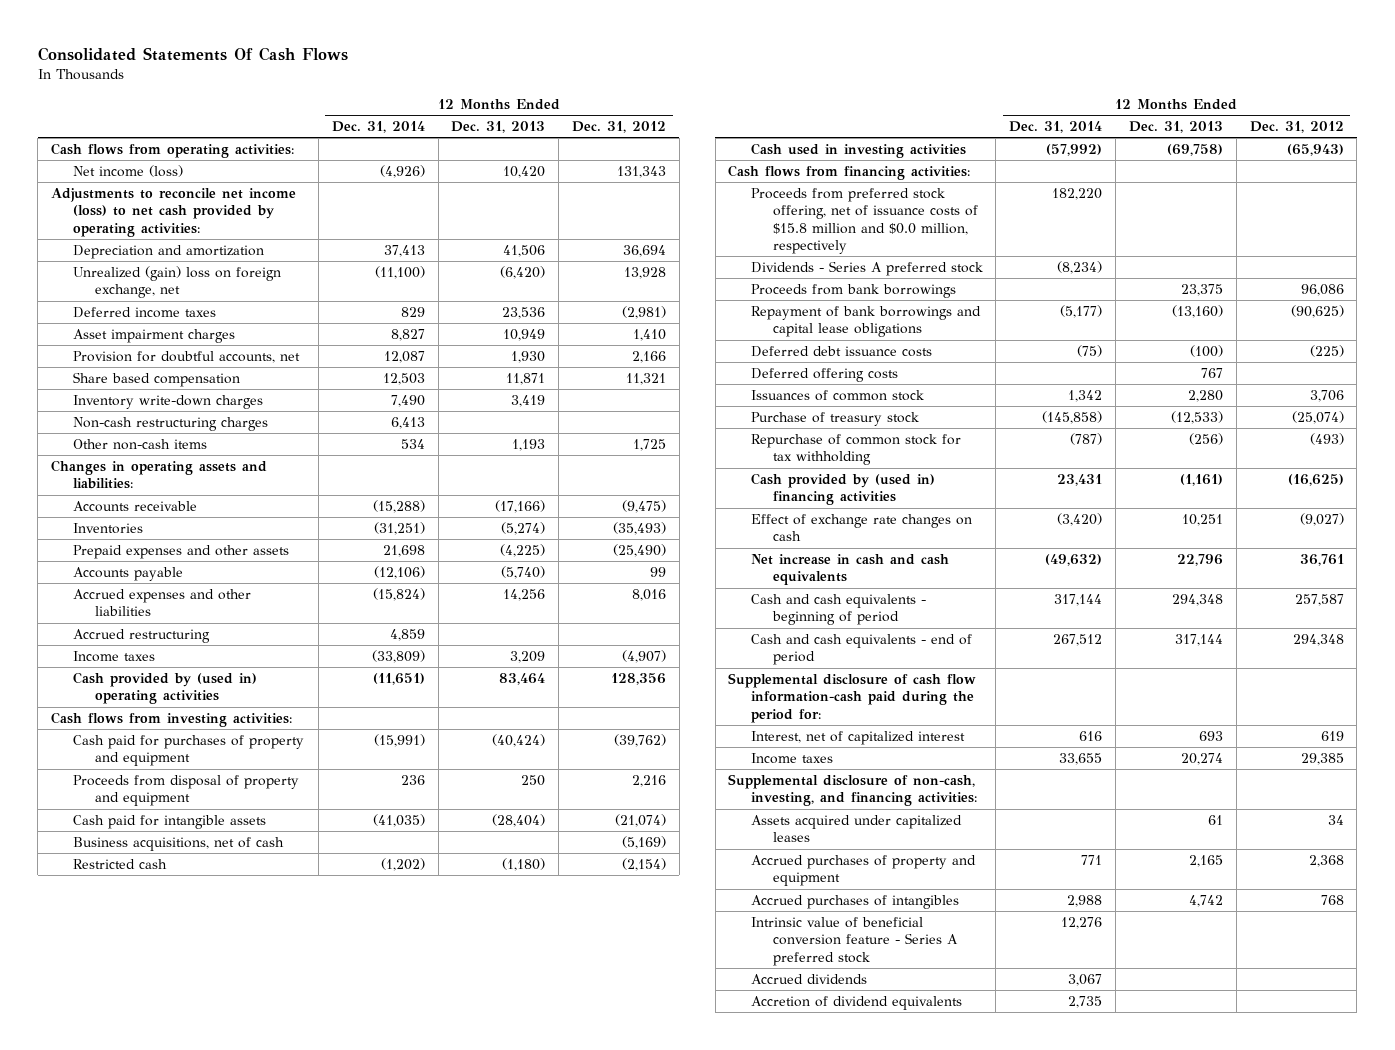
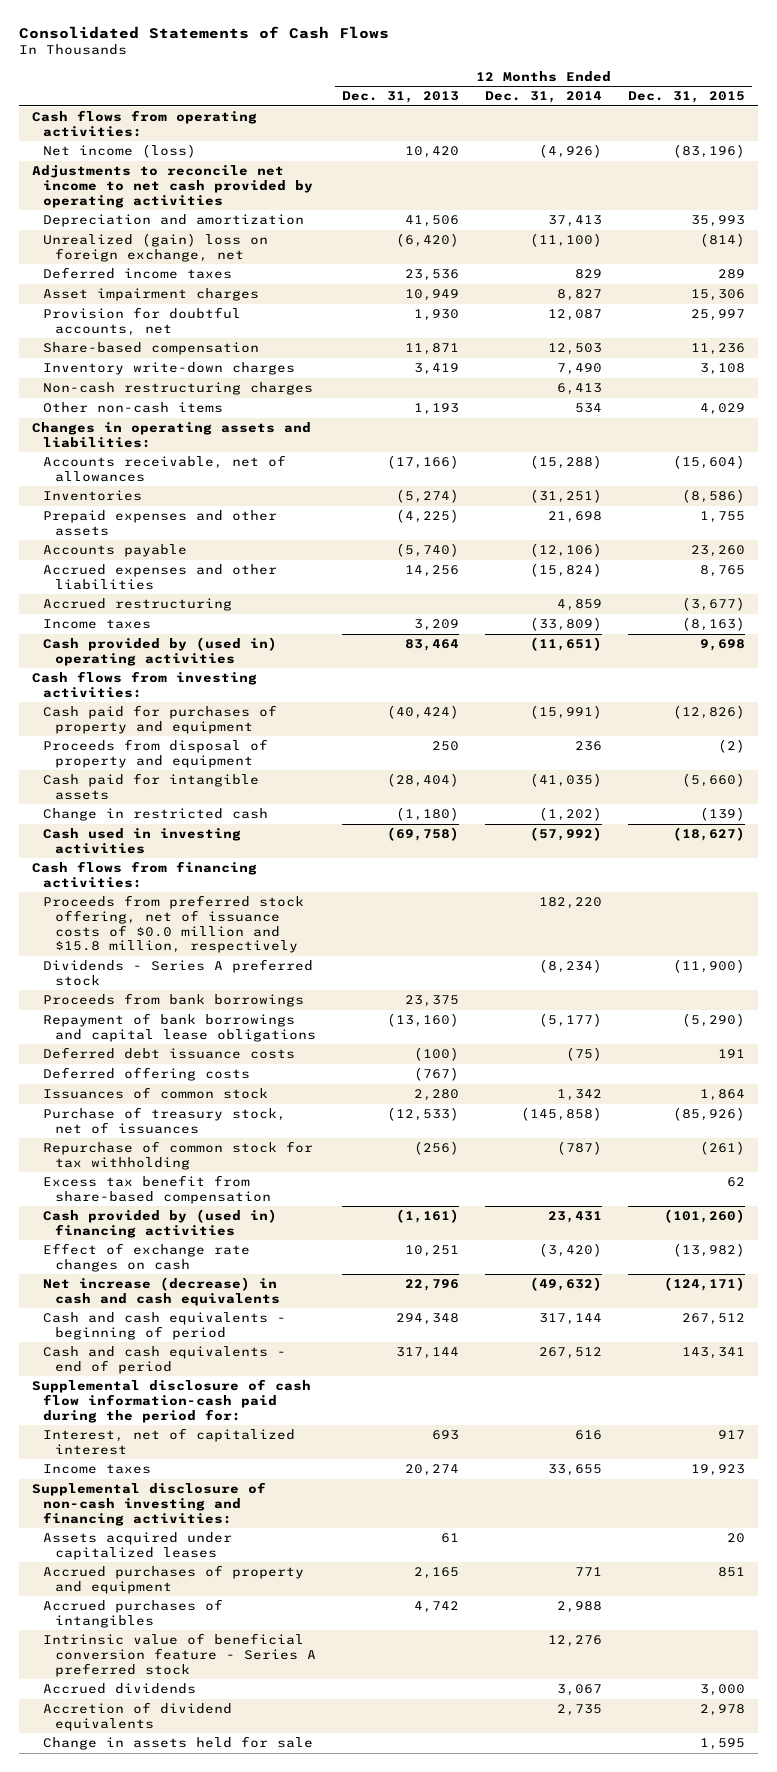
- Consolidated Statements Of Cash Flows
+ Consolidated Statements of Cash Flows
- | 12 Months Ended Dec. 31, 2014 | 12 Months Ended Dec. 31, 2013 | 12 Months Ended Dec. 31, 2012
+ | 12 Months Ended Dec. 31, 2013 | 12 Months Ended Dec. 31, 2014 | 12 Months Ended Dec. 31, 2015
- Adjustments to reconcile net income (loss) to net cash provided by operating activities:
+ Adjustments to reconcile net income to net cash provided by operating activities
- Share based compensation | 12,503 | 11,871 | 11,321
+ Share-based compensation | 11,871 | 12,503 | 11,236
- Accounts receivable | (15,288) | (17,166) | (9,475)
+ Accounts receivable, net of allowances | (17,166) | (15,288) | (15,604)
- Business acquisitions, net of cash | | | (5,169)
- Restricted cash | (1,202) | (1,180) | (2,154)
+ Change in restricted cash | (1,180) | (1,202) | (139)
- Proceeds from preferred stock offering, net of issuance costs of $15.8 million and $0.0 million, respectively | 182,220 | |
+ Proceeds from preferred stock offering, net of issuance costs of $0.0 million and $15.8 million, respectively | | 182,220 |
- Deferred offering costs | | 767 |
+ Deferred offering costs | (767) | |
- Purchase of treasury stock | (145,858) | (12,533) | (25,074)
+ Purchase of treasury stock, net of issuances | (12,533) | (145,858) | (85,926)
+ Excess tax benefit from share-based compensation | | | 62
- Net increase in cash and cash equivalents | (49,632) | 22,796 | 36,761
+ Net increase (decrease) in cash and cash equivalents | 22,796 | (49,632) | (124,171)
- Supplemental disclosure of non-cash, investing, and financing activities:
+ Supplemental disclosure of non-cash investing and financing activities:
+ Change in assets held for sale | | | 1,595

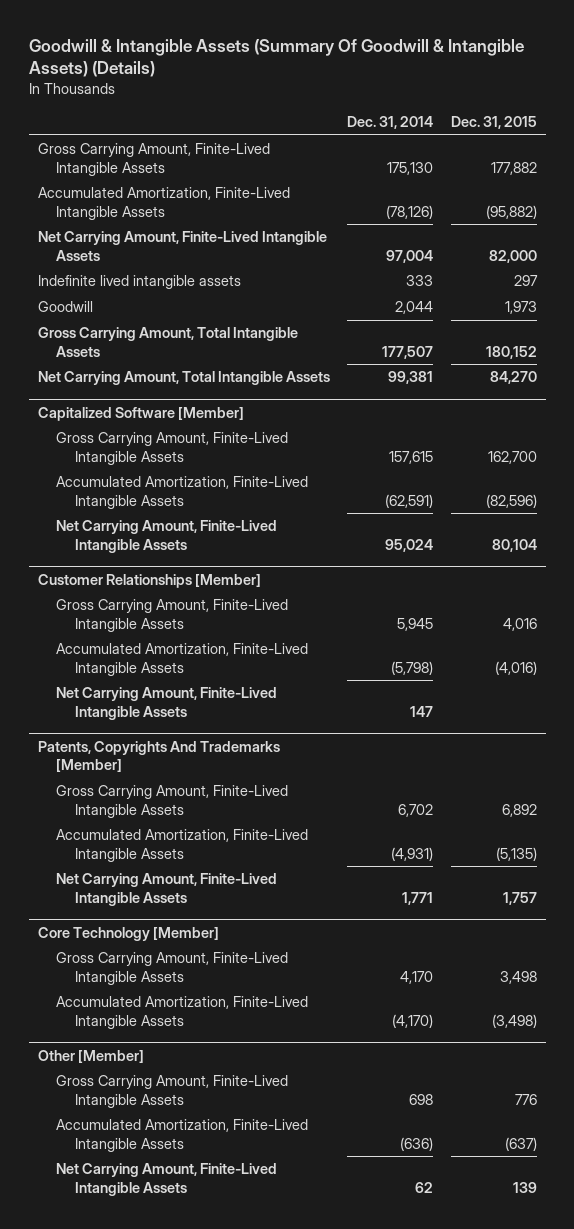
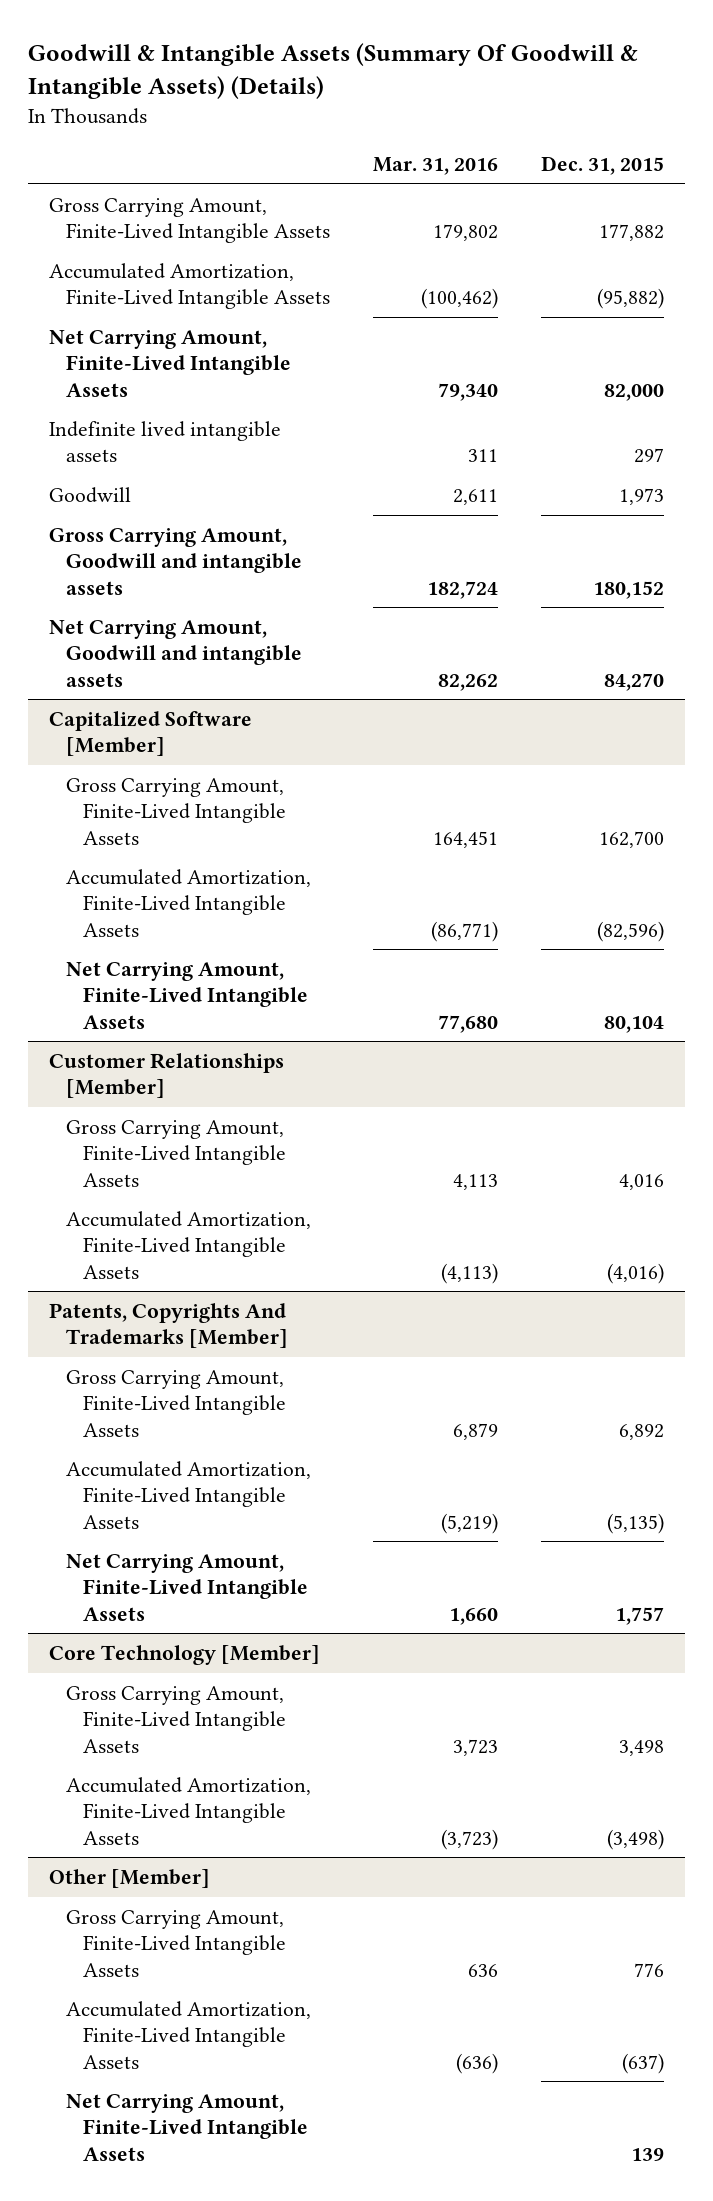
- | Dec. 31, 2014 | Dec. 31, 2015
+ | Mar. 31, 2016 | Dec. 31, 2015
- Gross Carrying Amount, Total Intangible Assets | 177,507 | 180,152
- Net Carrying Amount, Total Intangible Assets | 99,381 | 84,270
+ Gross Carrying Amount, Goodwill and intangible assets | 182,724 | 180,152
+ Net Carrying Amount, Goodwill and intangible assets | 82,262 | 84,270
@ Customer Relationships [Member]
- Net Carrying Amount, Finite-Lived Intangible Assets | 147 |

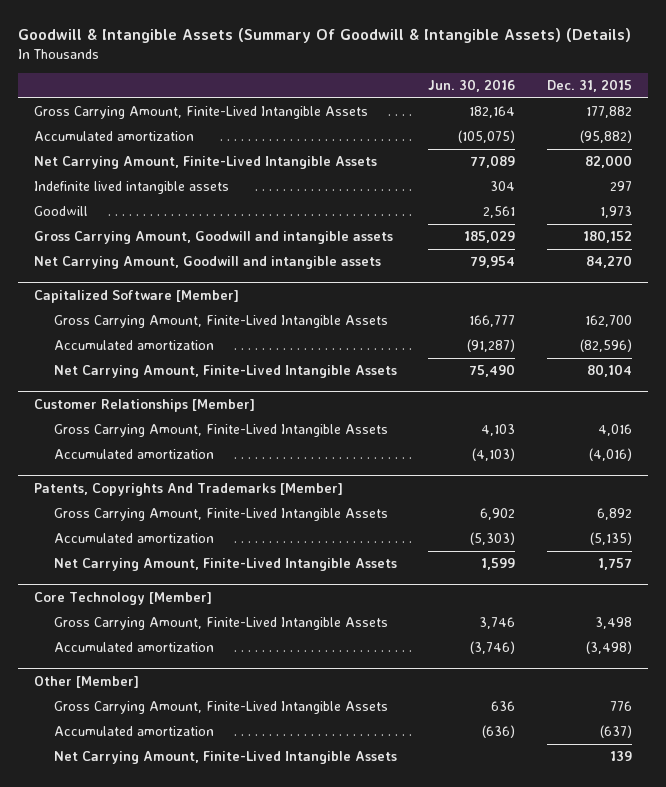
- | Mar. 31, 2016 | Dec. 31, 2015
+ | Jun. 30, 2016 | Dec. 31, 2015
- Accumulated Amortization, Finite-Lived Intangible Assets | (100,462) | (95,882)
+ Accumulated amortization | (105,075) | (95,882)
@ Capitalized Software [Member]
- Accumulated Amortization, Finite-Lived Intangible Assets | (86,771) | (82,596)
+ Accumulated amortization | (91,287) | (82,596)
@ Customer Relationships [Member]
- Accumulated Amortization, Finite-Lived Intangible Assets | (4,113) | (4,016)
+ Accumulated amortization | (4,103) | (4,016)
@ Patents, Copyrights And Trademarks [Member]
- Accumulated Amortization, Finite-Lived Intangible Assets | (5,219) | (5,135)
+ Accumulated amortization | (5,303) | (5,135)
@ Core Technology [Member]
- Accumulated Amortization, Finite-Lived Intangible Assets | (3,723) | (3,498)
+ Accumulated amortization | (3,746) | (3,498)
@ Other [Member]
- Accumulated Amortization, Finite-Lived Intangible Assets | (636) | (637)
+ Accumulated amortization | (636) | (637)

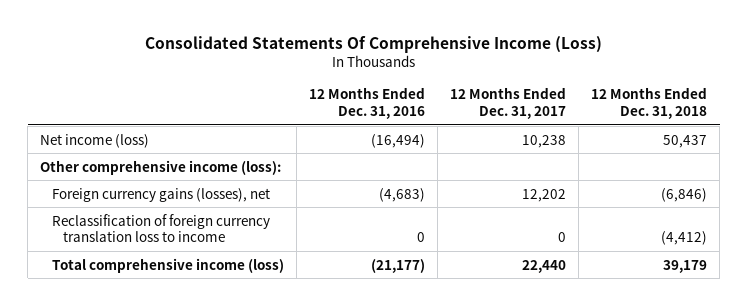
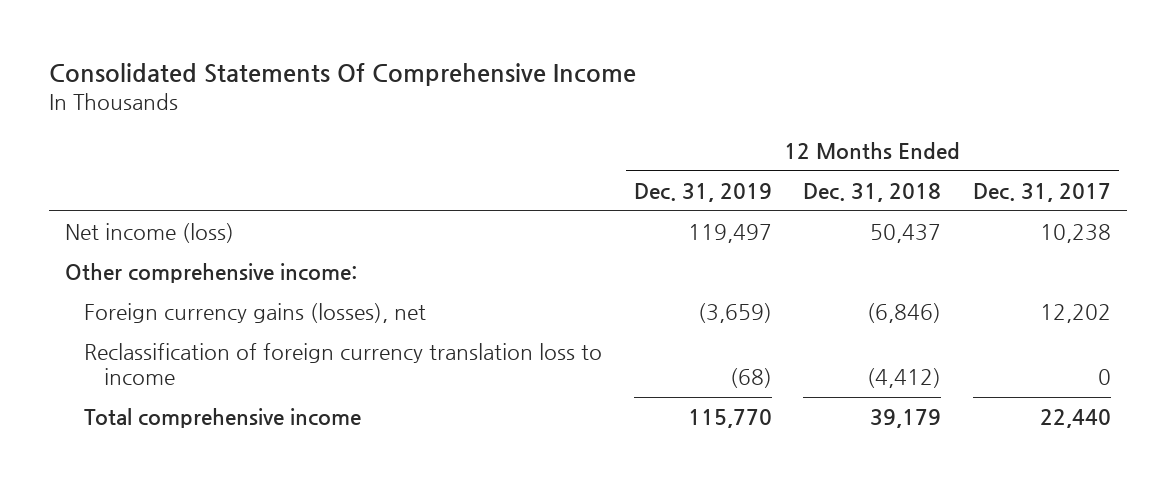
- Consolidated Statements Of Comprehensive Income (Loss)
+ Consolidated Statements Of Comprehensive Income
- | 12 Months Ended Dec. 31, 2016 | 12 Months Ended Dec. 31, 2017 | 12 Months Ended Dec. 31, 2018
+ | 12 Months Ended Dec. 31, 2019 | 12 Months Ended Dec. 31, 2018 | 12 Months Ended Dec. 31, 2017
- Other comprehensive income (loss):
+ Other comprehensive income:
- Total comprehensive income (loss) | (21,177) | 22,440 | 39,179
+ Total comprehensive income | 115,770 | 39,179 | 22,440

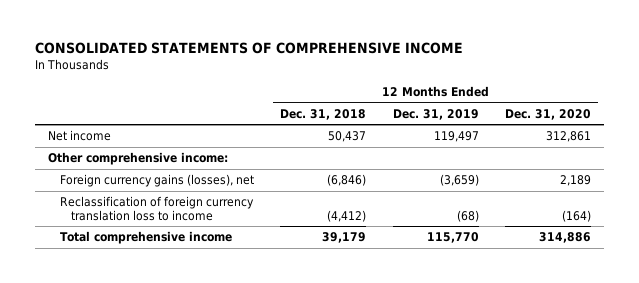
- Consolidated Statements Of Comprehensive Income
+ CONSOLIDATED STATEMENTS OF COMPREHENSIVE INCOME
- | 12 Months Ended Dec. 31, 2019 | 12 Months Ended Dec. 31, 2018 | 12 Months Ended Dec. 31, 2017
+ | 12 Months Ended Dec. 31, 2018 | 12 Months Ended Dec. 31, 2019 | 12 Months Ended Dec. 31, 2020
- Net income (loss) | 119,497 | 50,437 | 10,238
+ Net income | 50,437 | 119,497 | 312,861

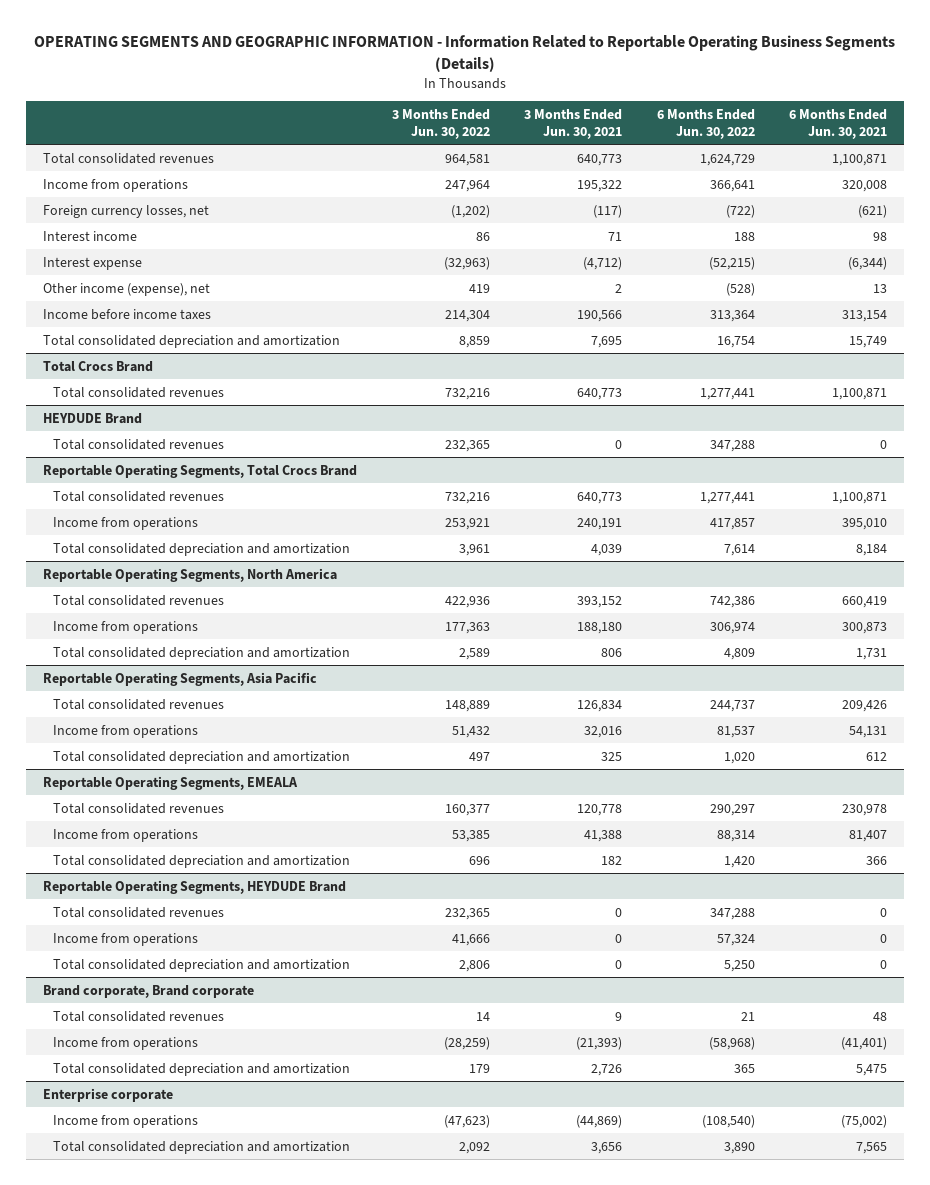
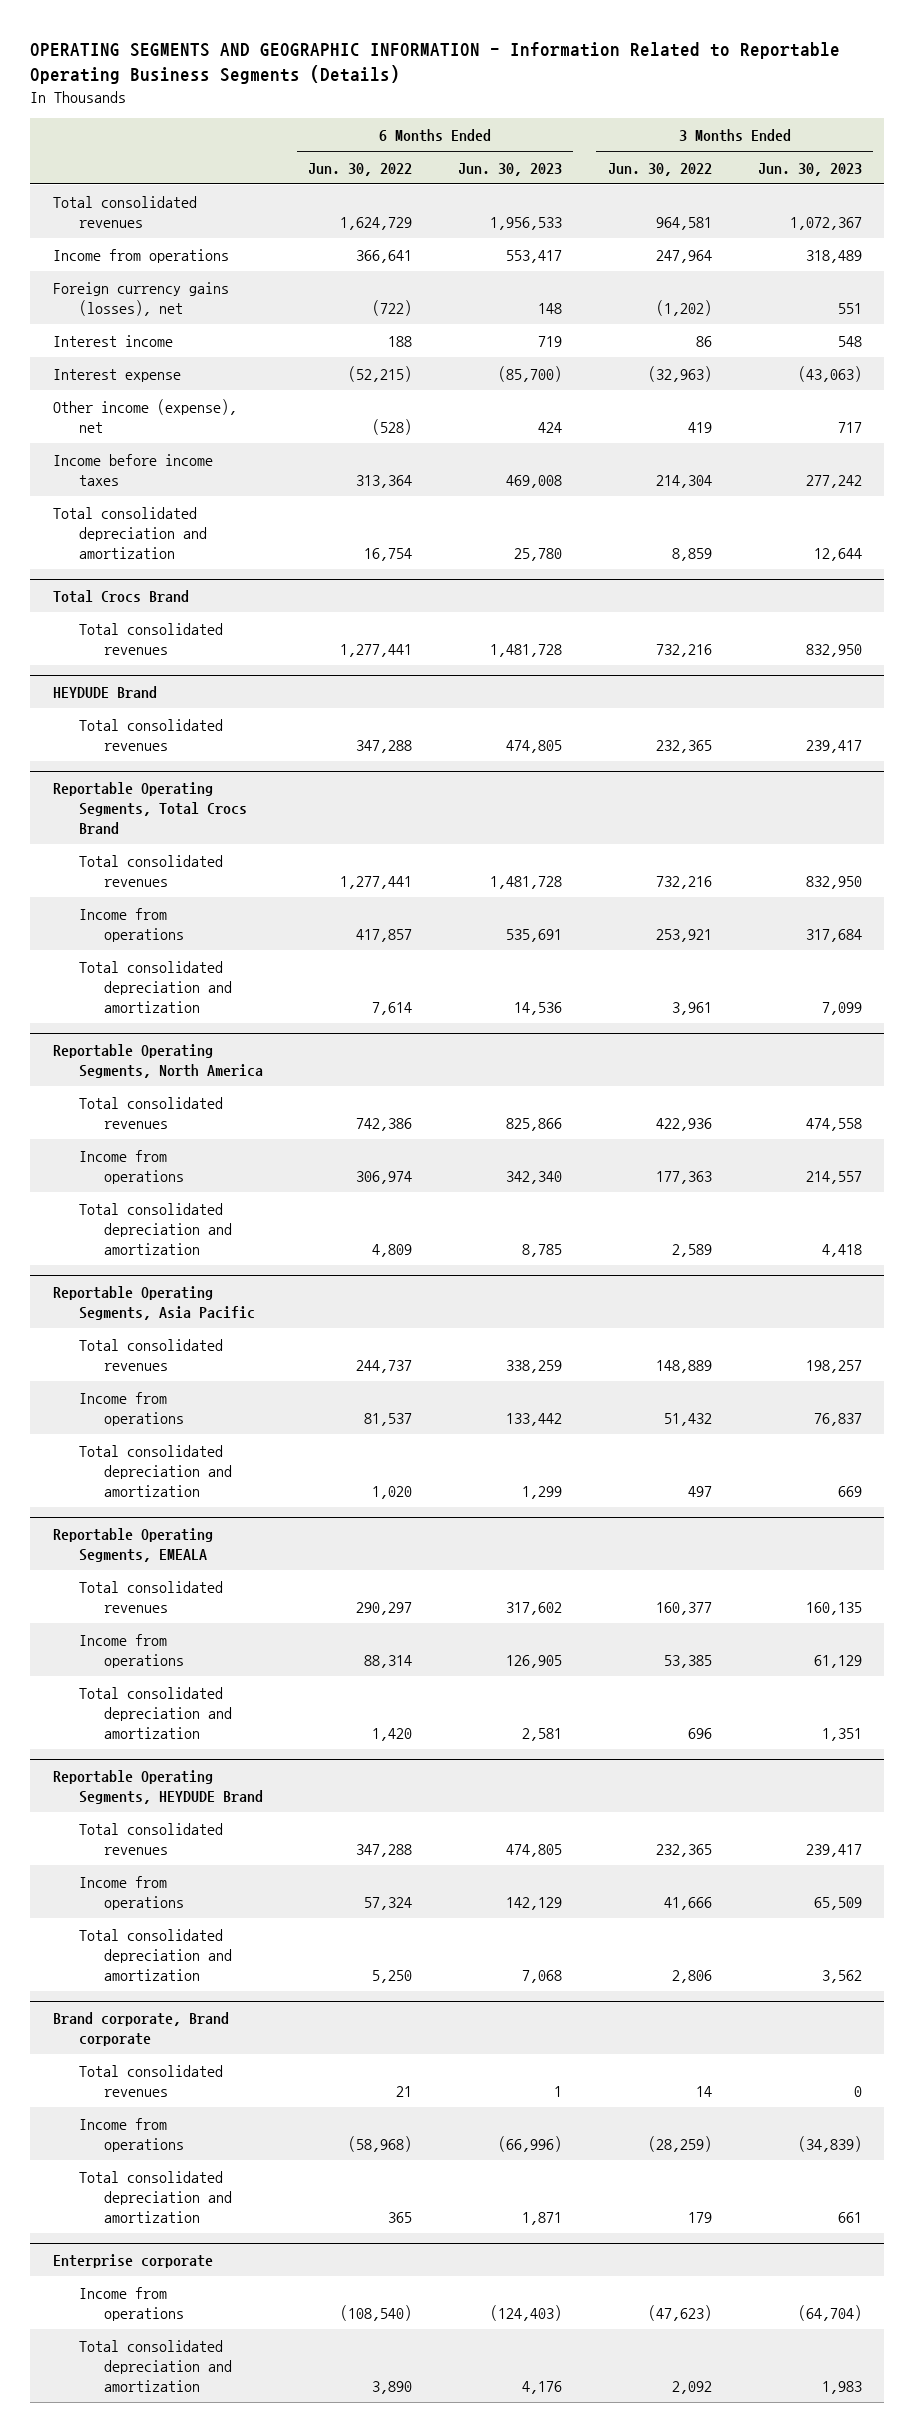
- | 3 Months Ended Jun. 30, 2022 | 3 Months Ended Jun. 30, 2021 | 6 Months Ended Jun. 30, 2022 | 6 Months Ended Jun. 30, 2021
+ | 6 Months Ended Jun. 30, 2022 | 6 Months Ended Jun. 30, 2023 | 3 Months Ended Jun. 30, 2022 | 3 Months Ended Jun. 30, 2023
- Foreign currency losses, net | (1,202) | (117) | (722) | (621)
+ Foreign currency gains (losses), net | (722) | 148 | (1,202) | 551

